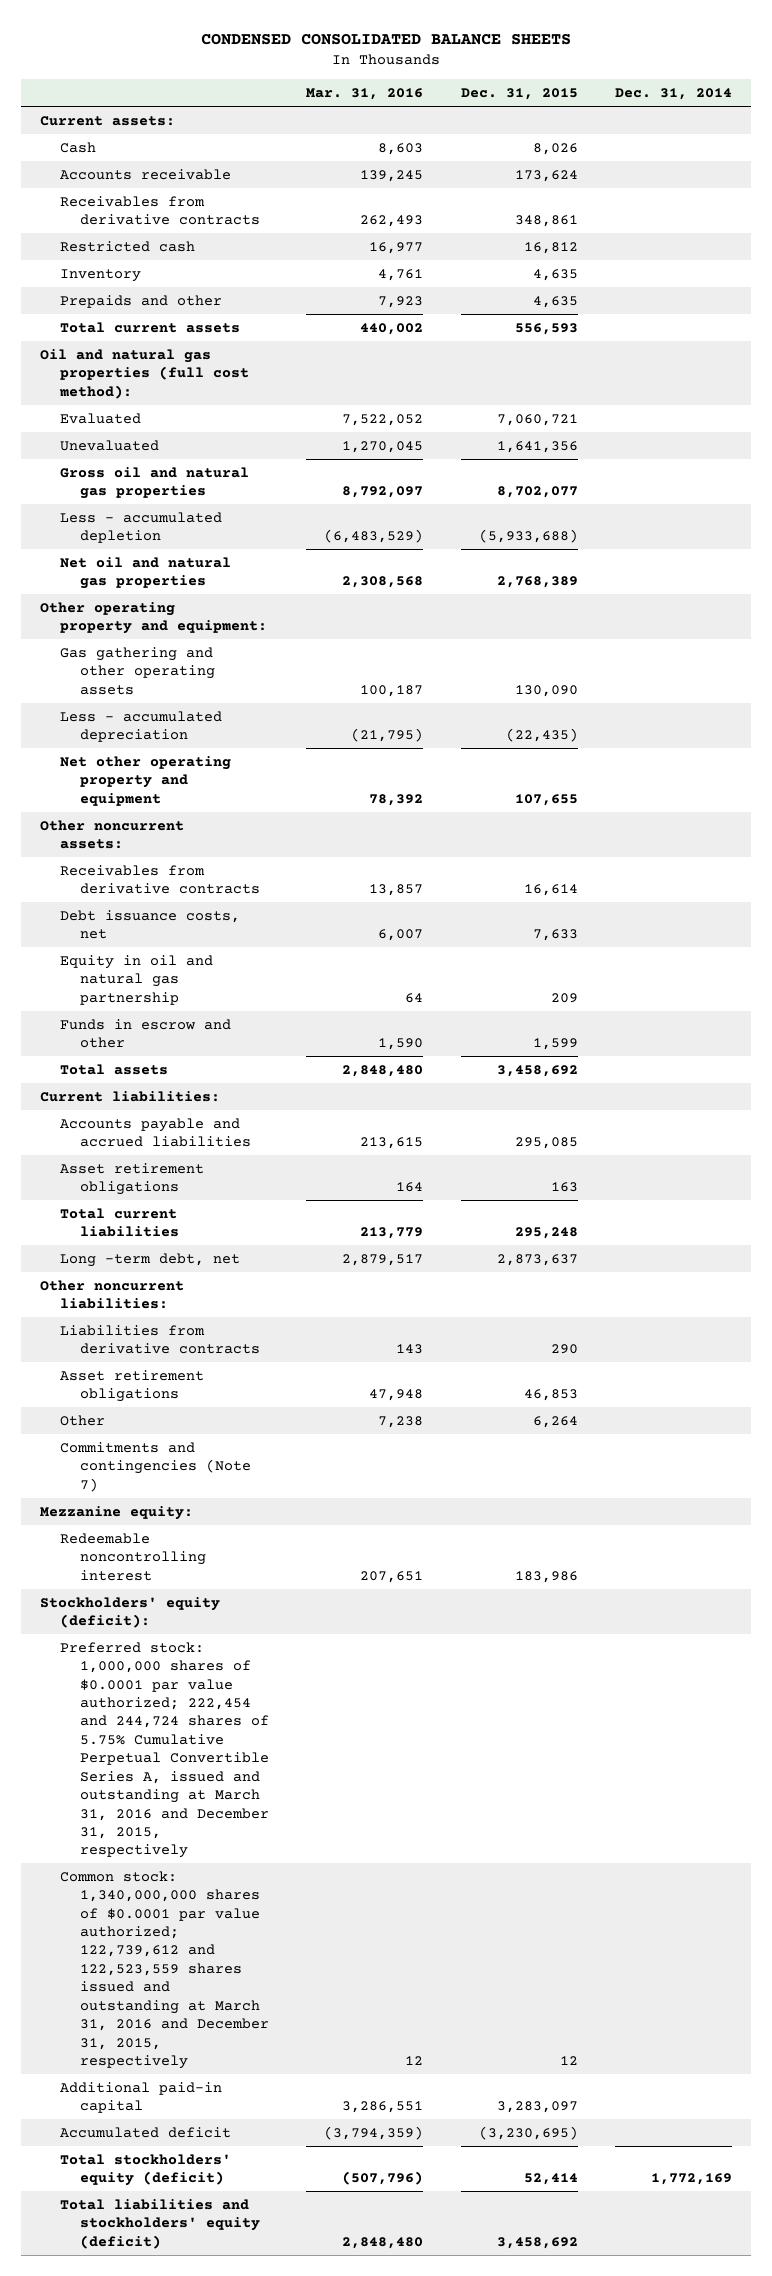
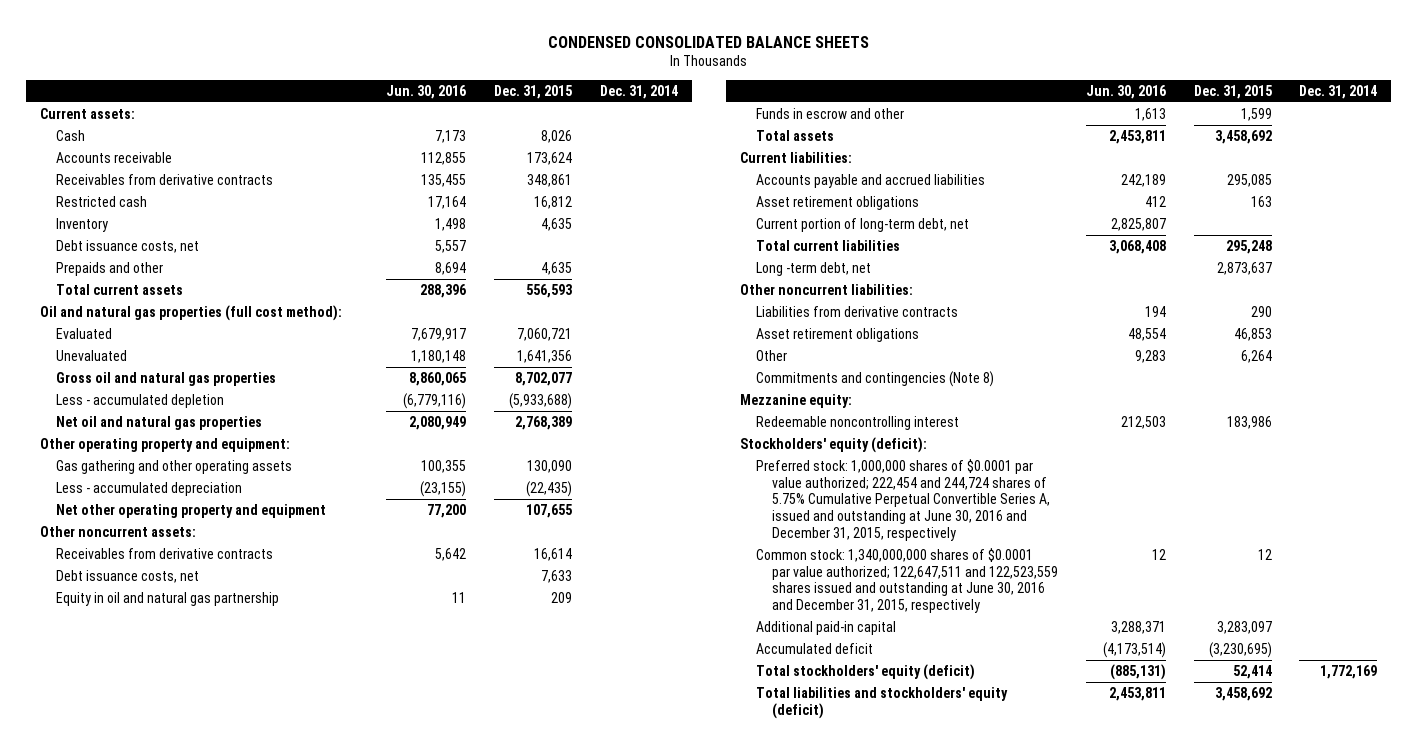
- | Mar. 31, 2016 | Dec. 31, 2015 | Dec. 31, 2014
+ | Jun. 30, 2016 | Dec. 31, 2015 | Dec. 31, 2014
+ Debt issuance costs, net | 5,557 | |
+ Current portion of long-term debt, net | 2,825,807 | |
- Commitments and contingencies (Note 7)
+ Commitments and contingencies (Note 8)
- Preferred stock: 1,000,000 shares of $0.0001 par value authorized; 222,454 and 244,724 shares of 5.75% Cumulative Perpetual Convertible Series A, issued and outstanding at March 31, 2016 and December 31, 2015, respectively
- Common stock: 1,340,000,000 shares of $0.0001 par value authorized; 122,739,612 and 122,523,559 shares issued and outstanding at March 31, 2016 and December 31, 2015, respectively | 12 | 12 |
+ Preferred stock: 1,000,000 shares of $0.0001 par value authorized; 222,454 and 244,724 shares of 5.75% Cumulative Perpetual Convertible Series A, issued and outstanding at June 30, 2016 and December 31, 2015, respectively
+ Common stock: 1,340,000,000 shares of $0.0001 par value authorized; 122,647,511 and 122,523,559 shares issued and outstanding at June 30, 2016 and December 31, 2015, respectively | 12 | 12 |

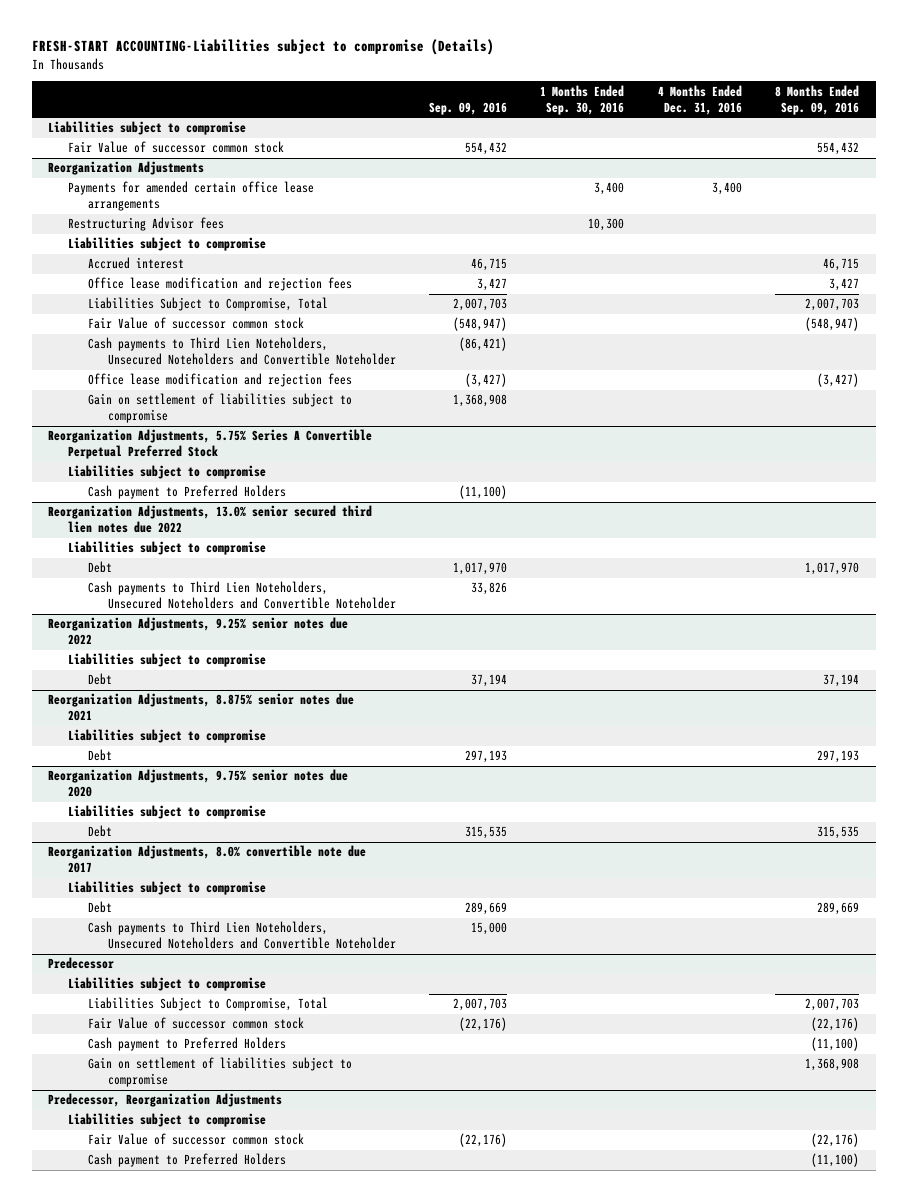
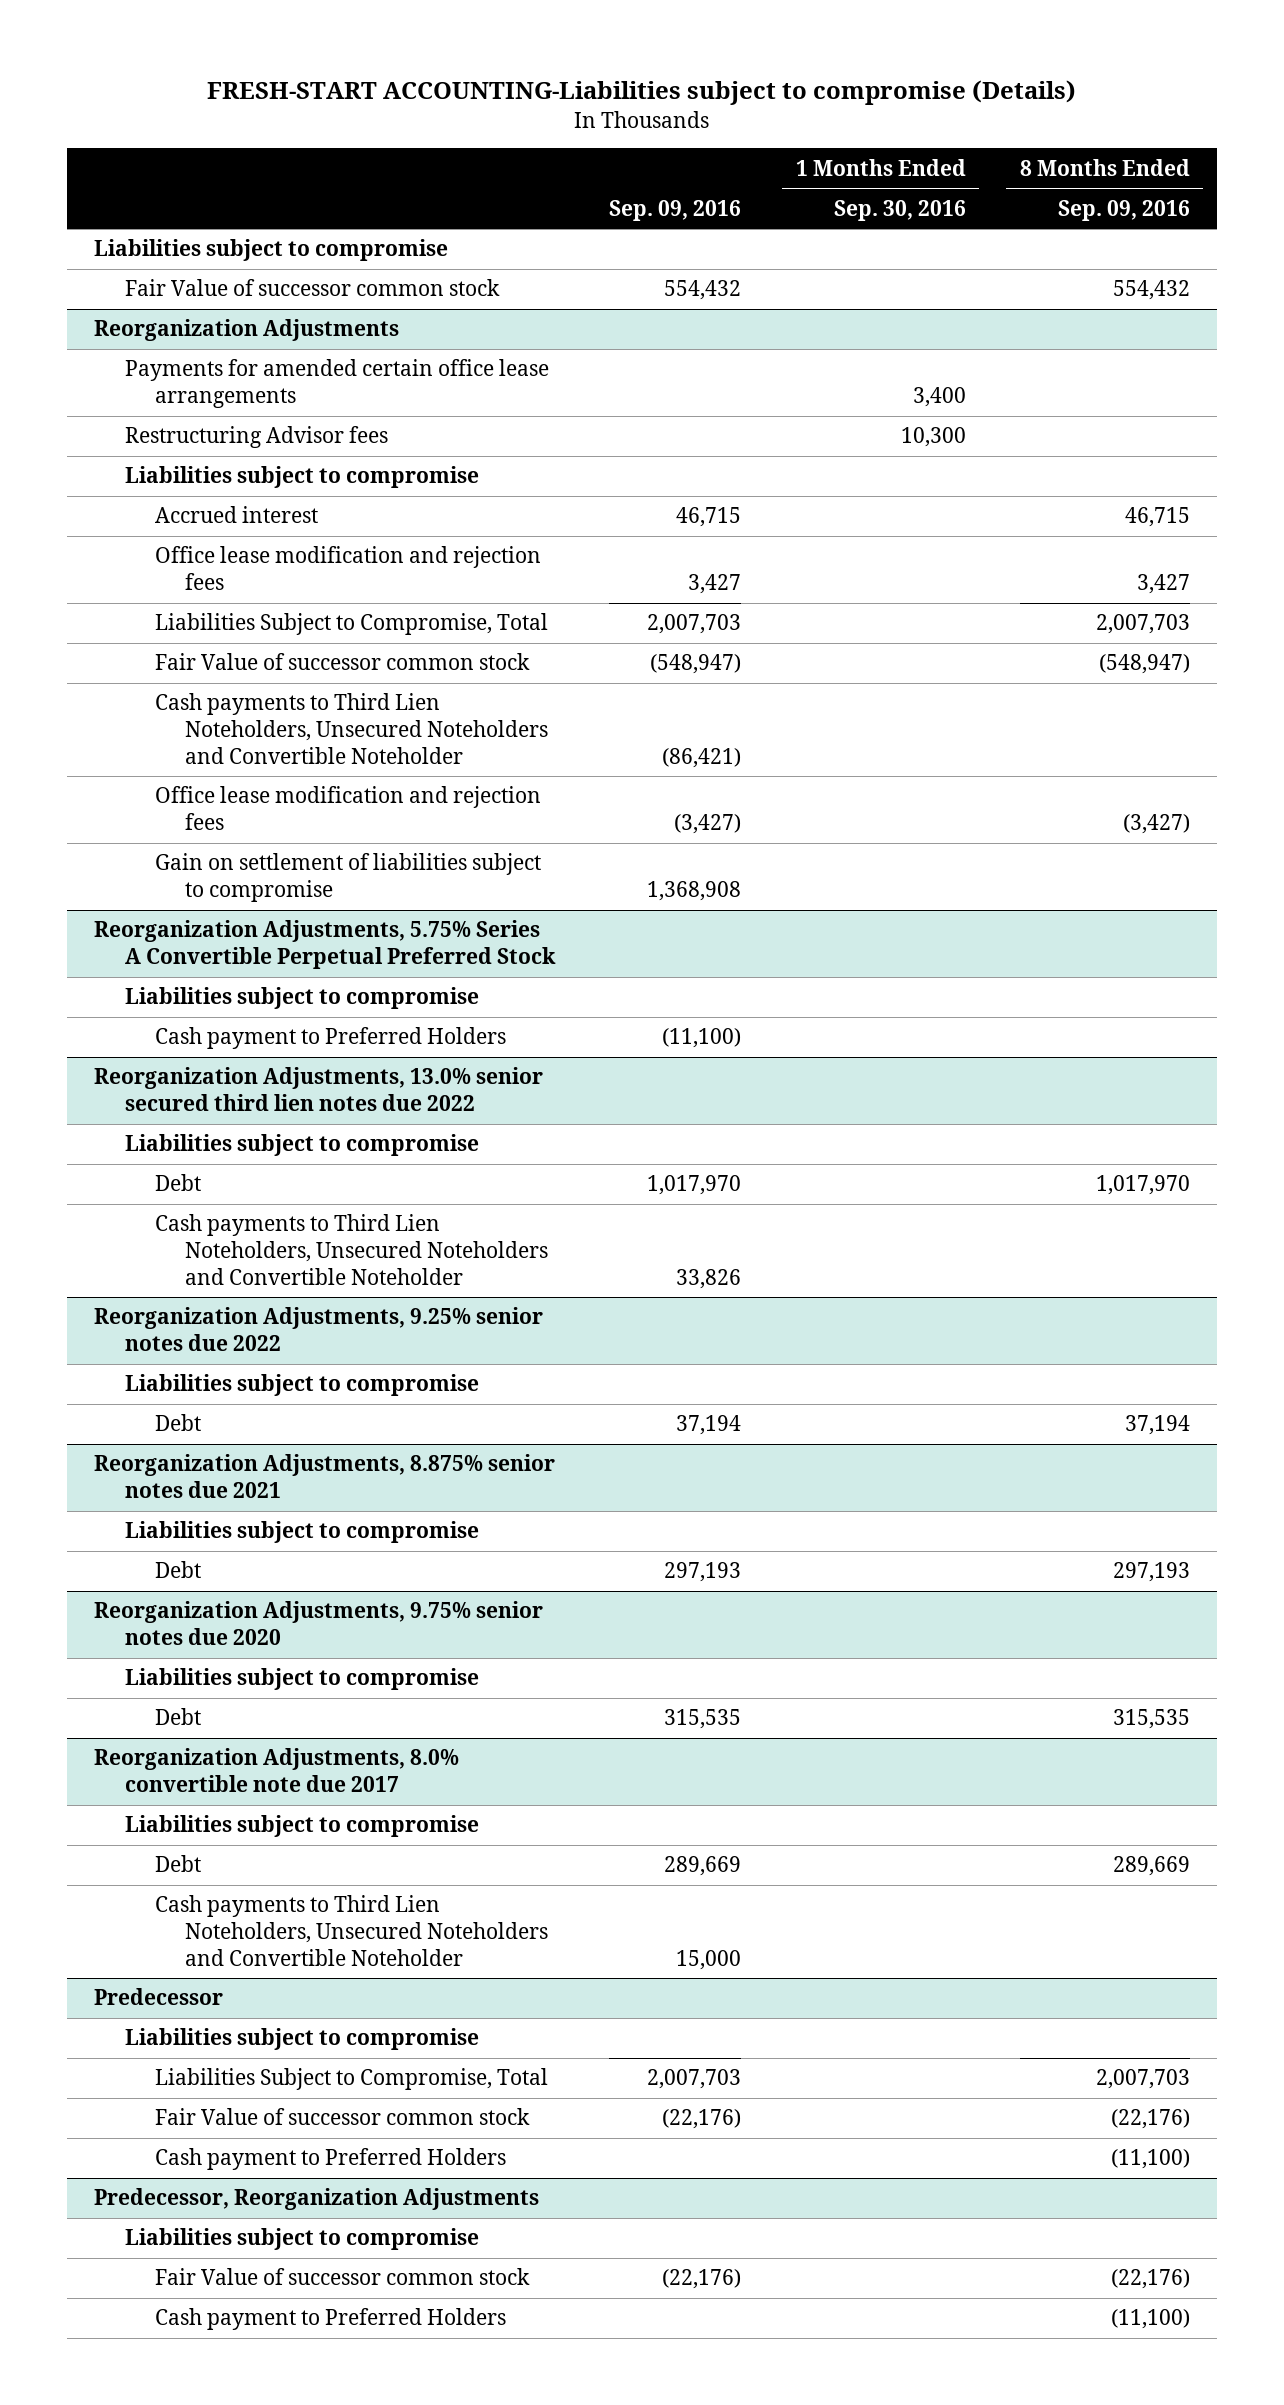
- | Sep. 09, 2016 | 1 Months Ended Sep. 30, 2016 | 4 Months Ended Dec. 31, 2016 | 8 Months Ended Sep. 09, 2016
+ | Sep. 09, 2016 | 1 Months Ended Sep. 30, 2016 | 8 Months Ended Sep. 09, 2016
@ Predecessor
- Gain on settlement of liabilities subject to compromise | | | | 1,368,908

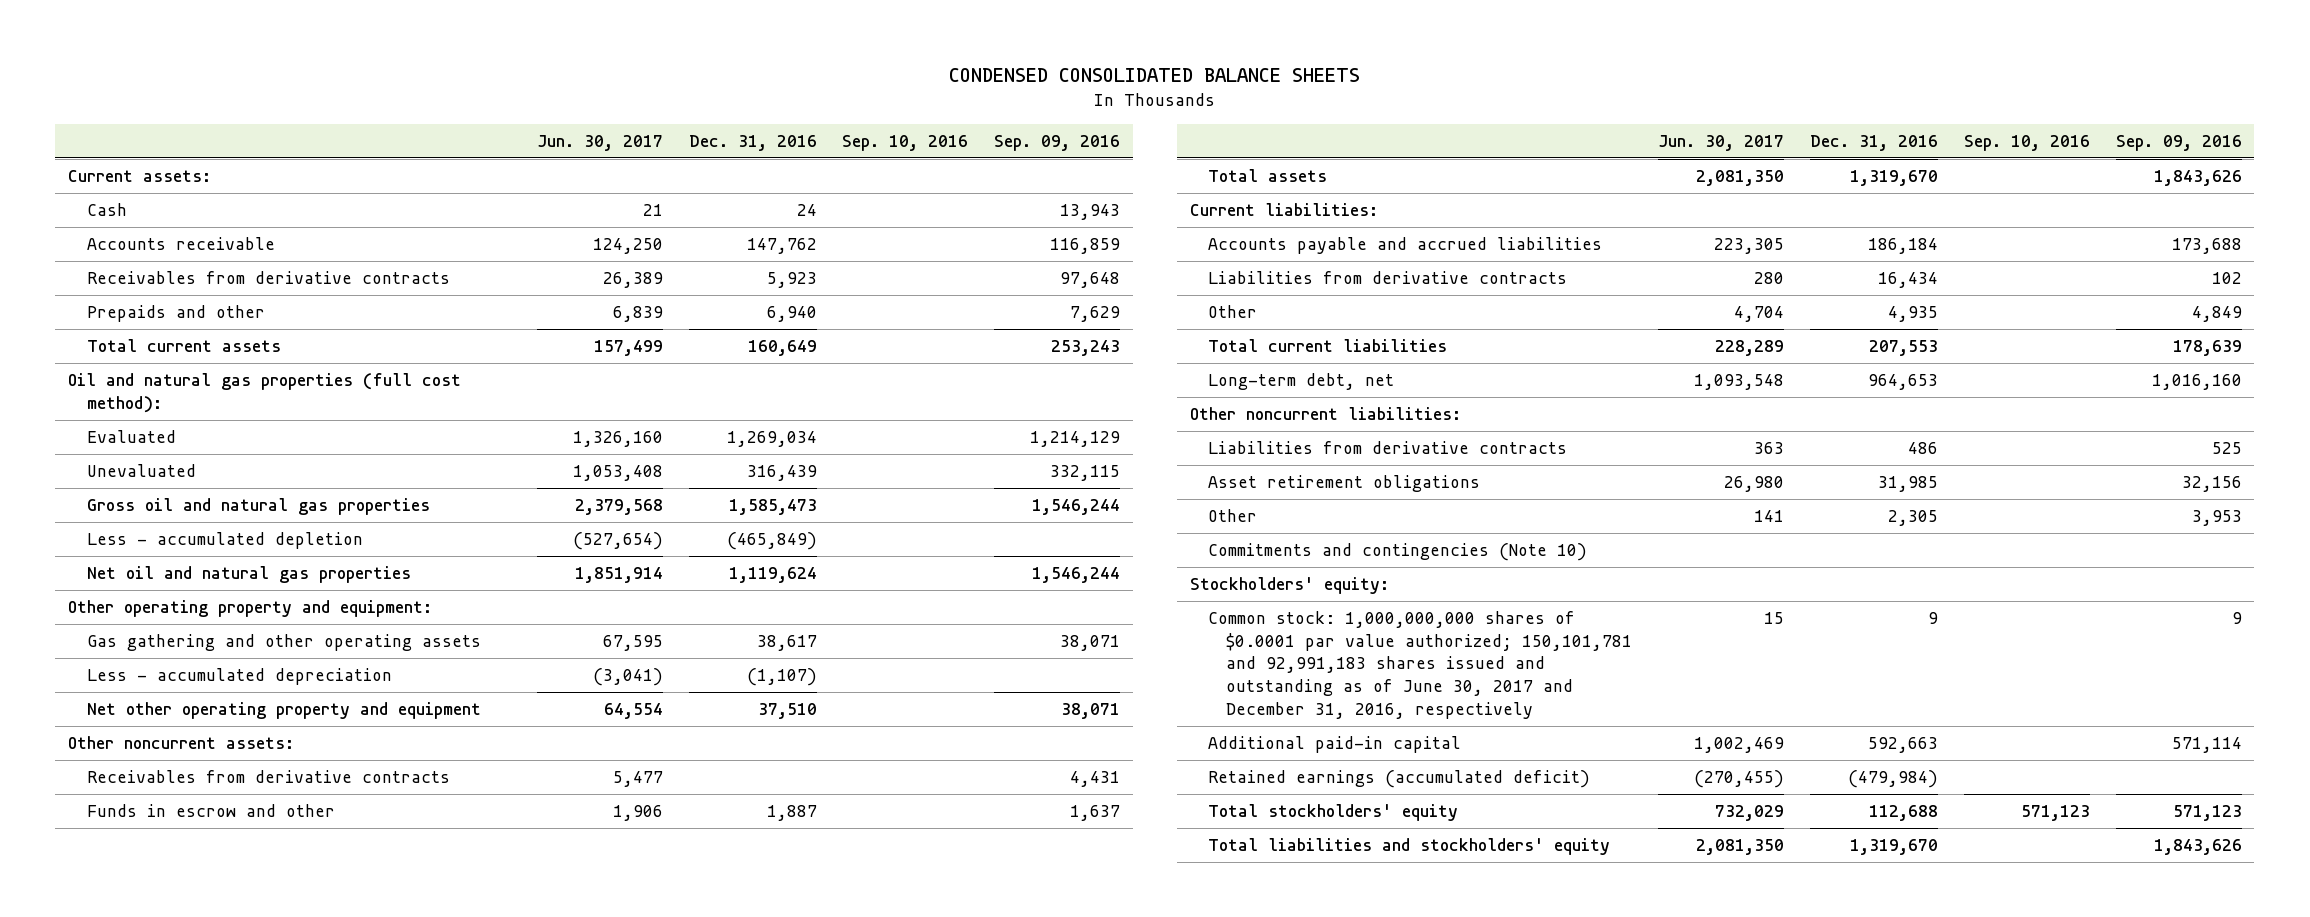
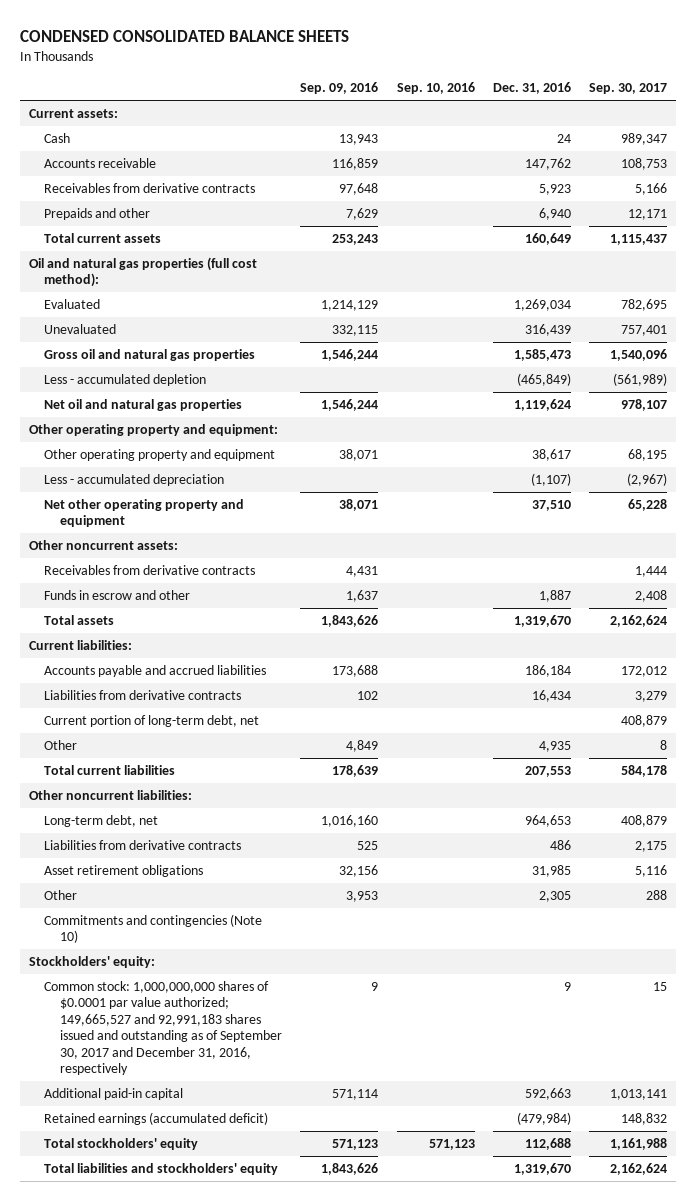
- | Jun. 30, 2017 | Dec. 31, 2016 | Sep. 10, 2016 | Sep. 09, 2016
+ | Sep. 09, 2016 | Sep. 10, 2016 | Dec. 31, 2016 | Sep. 30, 2017
- Gas gathering and other operating assets | 67,595 | 38,617 | | 38,071
+ Other operating property and equipment | 38,071 | | 38,617 | 68,195
+ Current portion of long-term debt, net | | | | 408,879
moved down: Long-term debt, net | 1,016,160 | | 964,653 | 408,879
- Common stock: 1,000,000,000 shares of $0.0001 par value authorized; 150,101,781 and 92,991,183 shares issued and outstanding as of June 30, 2017 and December 31, 2016, respectively | 15 | 9 | | 9
+ Common stock: 1,000,000,000 shares of $0.0001 par value authorized; 149,665,527 and 92,991,183 shares issued and outstanding as of September 30, 2017 and December 31, 2016, respectively | 9 | | 9 | 15

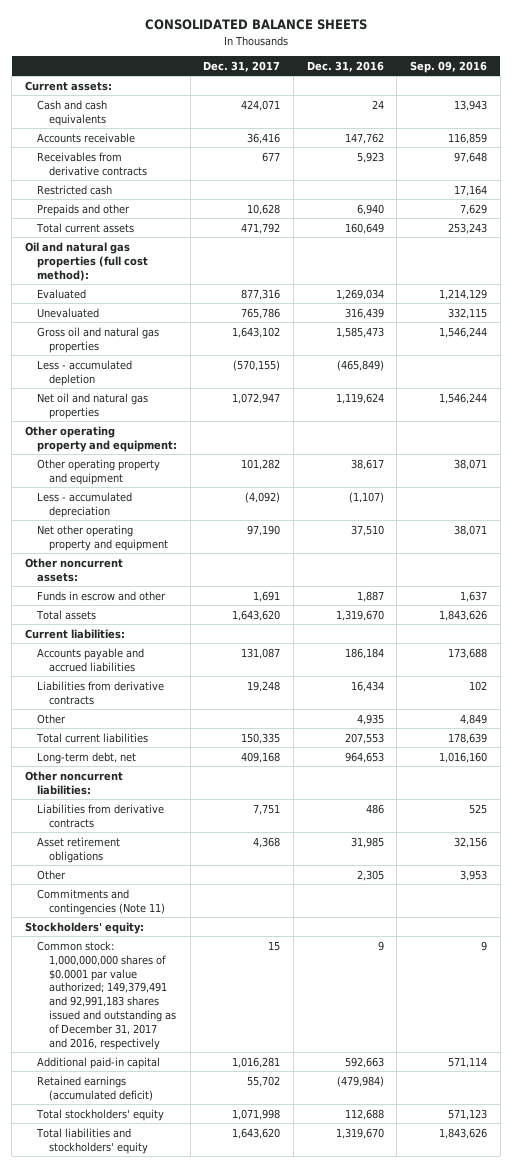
- CONDENSED CONSOLIDATED BALANCE SHEETS
+ CONSOLIDATED BALANCE SHEETS
- | Sep. 09, 2016 | Sep. 10, 2016 | Dec. 31, 2016 | Sep. 30, 2017
+ | Dec. 31, 2017 | Dec. 31, 2016 | Sep. 09, 2016
- Cash | 13,943 | | 24 | 989,347
+ Cash and cash equivalents | 424,071 | 24 | 13,943
+ Restricted cash | | | 17,164
- Receivables from derivative contracts | 4,431 | | | 1,444
- Current portion of long-term debt, net | | | | 408,879
moved down: Other noncurrent liabilities:
- Commitments and contingencies (Note 10)
+ Commitments and contingencies (Note 11)
- Common stock: 1,000,000,000 shares of $0.0001 par value authorized; 149,665,527 and 92,991,183 shares issued and outstanding as of September 30, 2017 and December 31, 2016, respectively | 9 | | 9 | 15
+ Common stock: 1,000,000,000 shares of $0.0001 par value authorized; 149,379,491 and 92,991,183 shares issued and outstanding as of December 31, 2017 and 2016, respectively | 15 | 9 | 9

